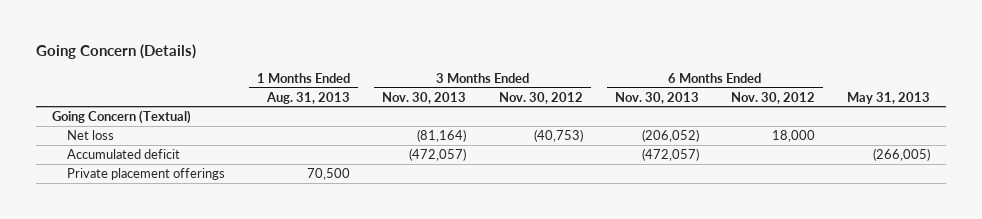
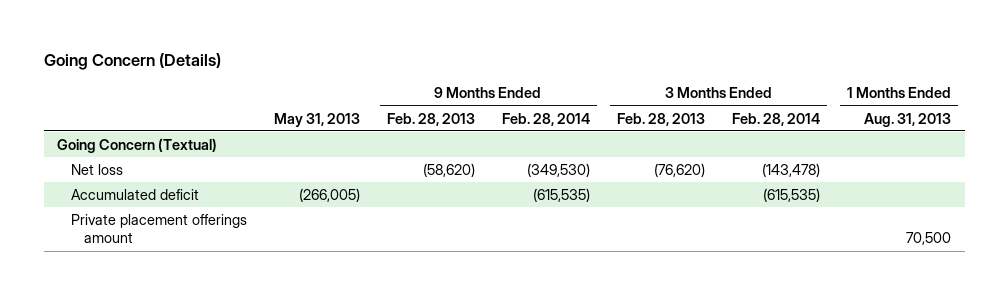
- | 1 Months Ended Aug. 31, 2013 | 3 Months Ended Nov. 30, 2013 | 3 Months Ended Nov. 30, 2012 | 6 Months Ended Nov. 30, 2013 | 6 Months Ended Nov. 30, 2012 | May 31, 2013
+ | May 31, 2013 | 9 Months Ended Feb. 28, 2013 | 9 Months Ended Feb. 28, 2014 | 3 Months Ended Feb. 28, 2013 | 3 Months Ended Feb. 28, 2014 | 1 Months Ended Aug. 31, 2013
- Private placement offerings | 70,500 | | | | |
+ Private placement offerings amount | | | | | | 70,500

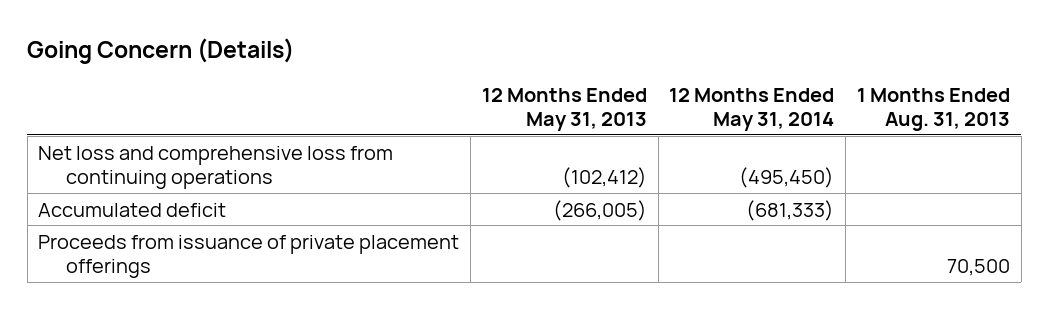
- | May 31, 2013 | 9 Months Ended Feb. 28, 2013 | 9 Months Ended Feb. 28, 2014 | 3 Months Ended Feb. 28, 2013 | 3 Months Ended Feb. 28, 2014 | 1 Months Ended Aug. 31, 2013
+ | 12 Months Ended May 31, 2013 | 12 Months Ended May 31, 2014 | 1 Months Ended Aug. 31, 2013
- Going Concern (Textual)
- Net loss | | (58,620) | (349,530) | (76,620) | (143,478) |
+ Net loss and comprehensive loss from continuing operations | (102,412) | (495,450) |
- Private placement offerings amount | | | | | | 70,500
+ Proceeds from issuance of private placement offerings | | | 70,500

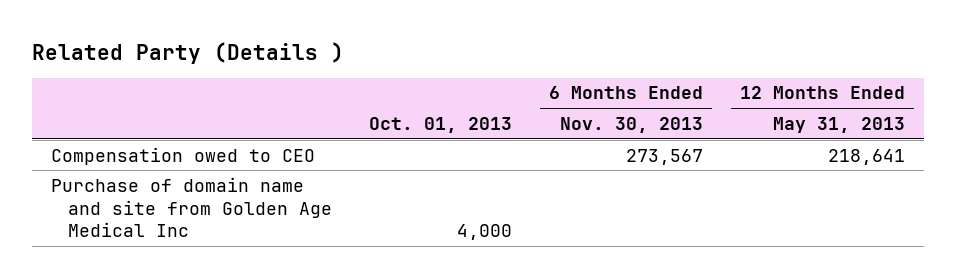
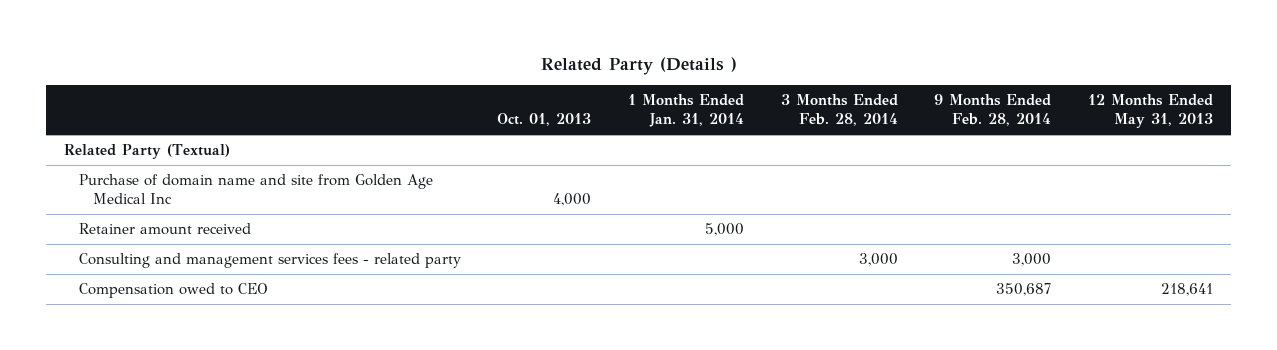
- | Oct. 01, 2013 | 6 Months Ended Nov. 30, 2013 | 12 Months Ended May 31, 2013
+ | Oct. 01, 2013 | 1 Months Ended Jan. 31, 2014 | 3 Months Ended Feb. 28, 2014 | 9 Months Ended Feb. 28, 2014 | 12 Months Ended May 31, 2013
+ Related Party (Textual)
+ Retainer amount received | | 5,000 | | |
+ Consulting and management services fees - related party | | | 3,000 | 3,000 |
moved down: Compensation owed to CEO | | | | 350,687 | 218,641

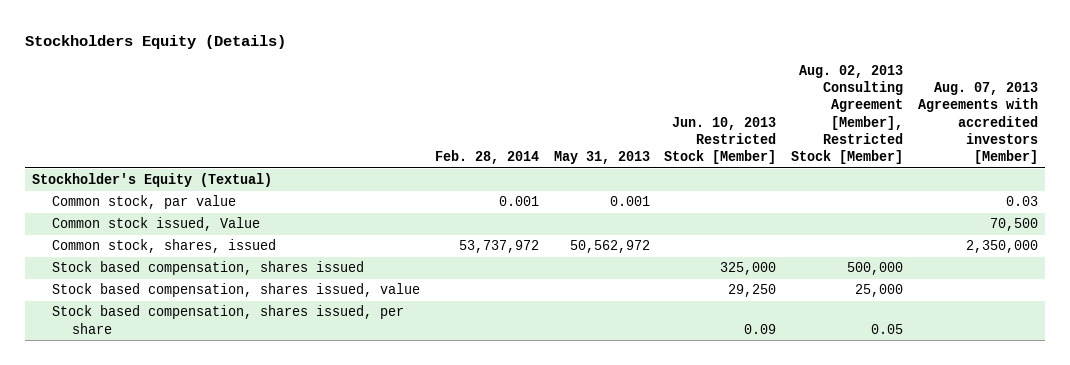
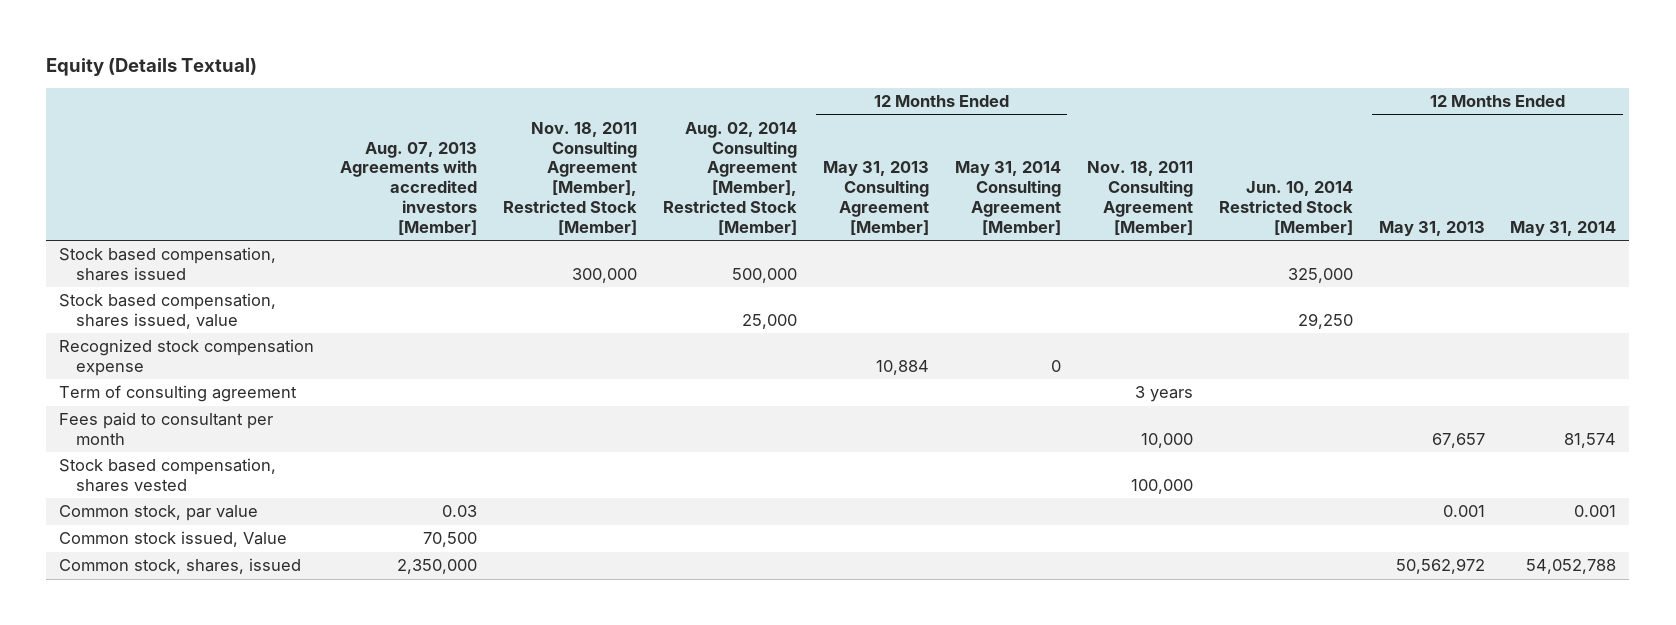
- Stockholders Equity (Details)
+ Equity (Details Textual)
- | Feb. 28, 2014 | May 31, 2013 | Jun. 10, 2013 Restricted Stock [Member] | Aug. 02, 2013 Consulting Agreement [Member], Restricted Stock [Member] | Aug. 07, 2013 Agreements with accredited investors [Member]
+ | Aug. 07, 2013 Agreements with accredited investors [Member] | Nov. 18, 2011 Consulting Agreement [Member], Restricted Stock [Member] | Aug. 02, 2014 Consulting Agreement [Member], Restricted Stock [Member] | 12 Months Ended May 31, 2013 Consulting Agreement [Member] | 12 Months Ended May 31, 2014 Consulting Agreement [Member] | Nov. 18, 2011 Consulting Agreement [Member] | Jun. 10, 2014 Restricted Stock [Member] | 12 Months Ended May 31, 2013 | 12 Months Ended May 31, 2014
- Stockholder's Equity (Textual)
moved up: Stock based compensation, shares issued | | 300,000 | 500,000 | | | | 325,000 | |
moved up: Stock based compensation, shares issued, value | | | 25,000 | | | | 29,250 | |
+ Recognized stock compensation expense | | | | 10,884 | 0 | | | |
+ Term of consulting agreement | | | | | | 3 years | | |
+ Fees paid to consultant per month | | | | | | 10,000 | | 67,657 | 81,574
+ Stock based compensation, shares vested | | | | | | 100,000 | | |
- Stock based compensation, shares issued, per share | | | 0.09 | 0.05 |

